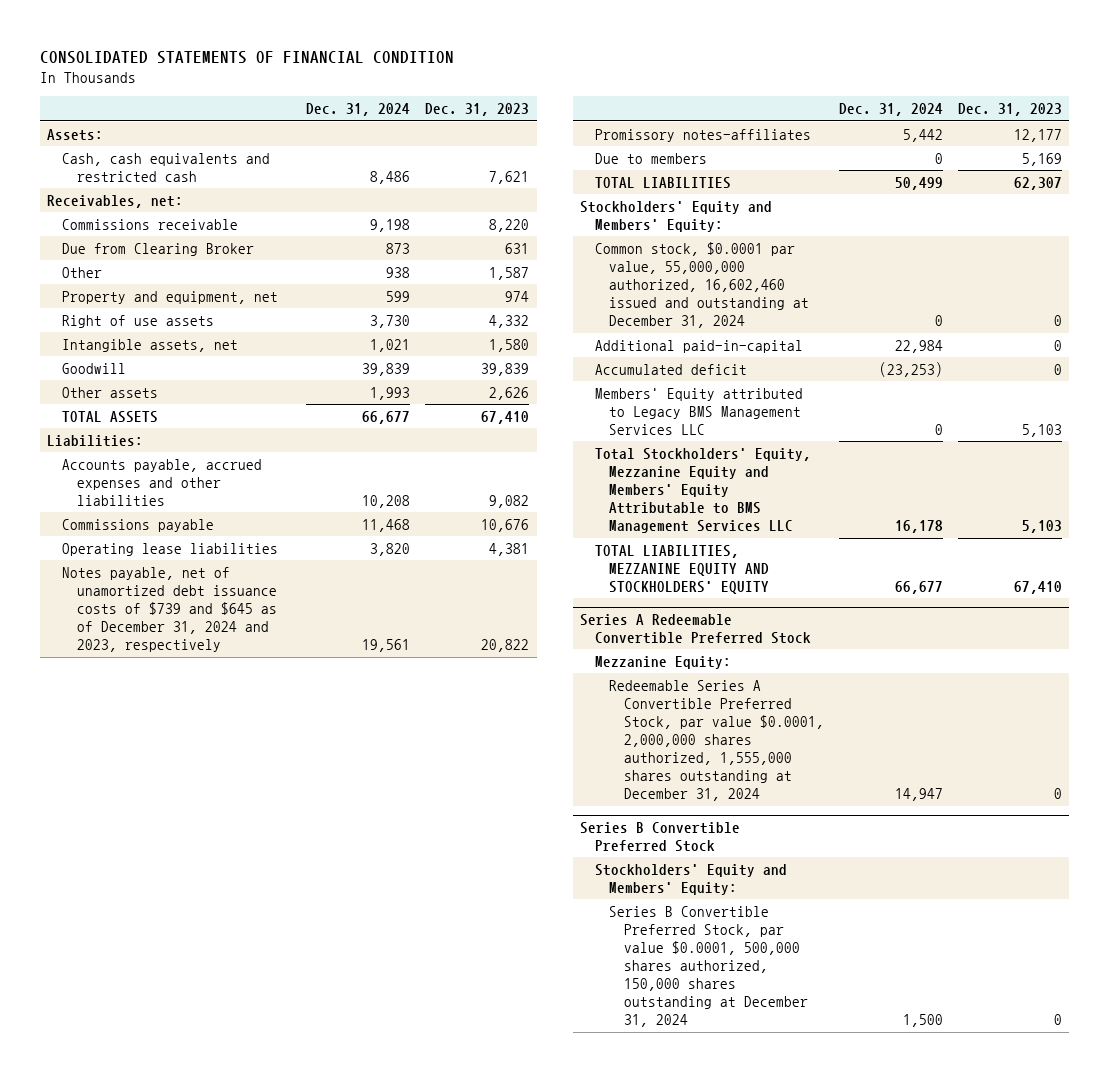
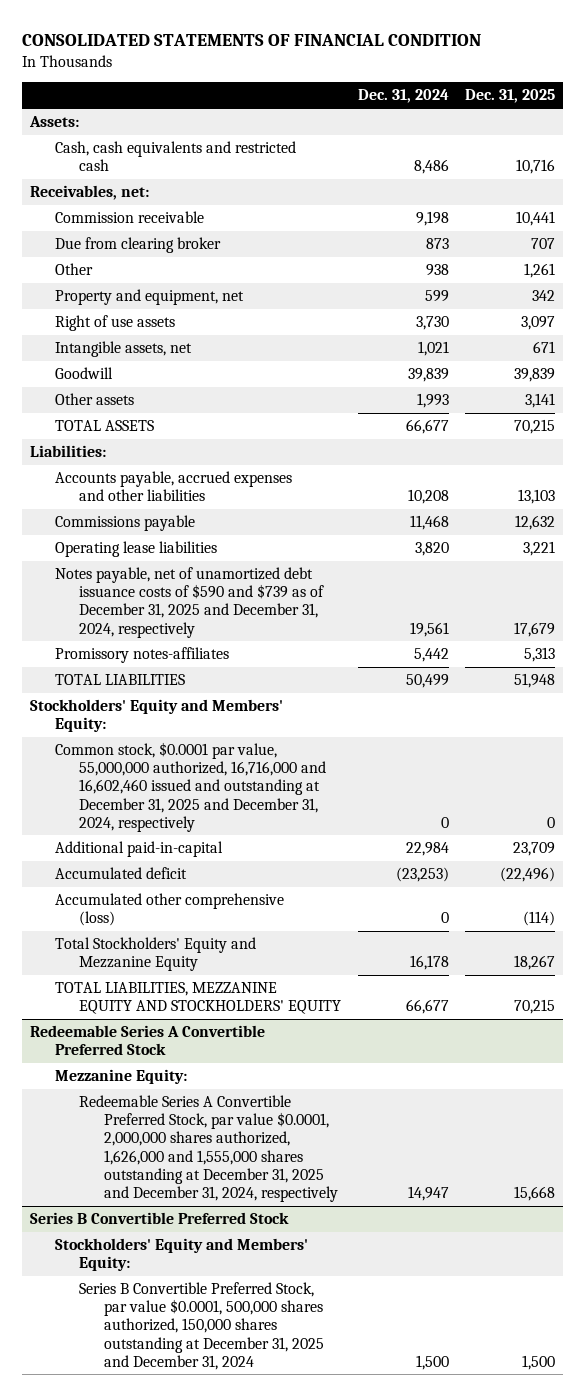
- | Dec. 31, 2024 | Dec. 31, 2023
+ | Dec. 31, 2024 | Dec. 31, 2025
- Commissions receivable | 9,198 | 8,220
- Due from Clearing Broker | 873 | 631
+ Commission receivable | 9,198 | 10,441
+ Due from clearing broker | 873 | 707
- Notes payable, net of unamortized debt issuance costs of $739 and $645 as of December 31, 2024 and 2023, respectively | 19,561 | 20,822
+ Notes payable, net of unamortized debt issuance costs of $590 and $739 as of December 31, 2025 and December 31, 2024, respectively | 19,561 | 17,679
- Due to members | 0 | 5,169
- Common stock, $0.0001 par value, 55,000,000 authorized, 16,602,460 issued and outstanding at December 31, 2024 | 0 | 0
+ Common stock, $0.0001 par value, 55,000,000 authorized, 16,716,000 and 16,602,460 issued and outstanding at December 31, 2025 and December 31, 2024, respectively | 0 | 0
- Members' Equity attributed to Legacy BMS Management Services LLC | 0 | 5,103
- Total Stockholders' Equity, Mezzanine Equity and Members' Equity Attributable to BMS Management Services LLC | 16,178 | 5,103
+ Accumulated other comprehensive (loss) | 0 | (114)
+ Total Stockholders' Equity and Mezzanine Equity | 16,178 | 18,267
- Series A Redeemable Convertible Preferred Stock
+ Redeemable Series A Convertible Preferred Stock
- Redeemable Series A Convertible Preferred Stock, par value $0.0001, 2,000,000 shares authorized, 1,555,000 shares outstanding at December 31, 2024 | 14,947 | 0
+ Redeemable Series A Convertible Preferred Stock, par value $0.0001, 2,000,000 shares authorized, 1,626,000 and 1,555,000 shares outstanding at December 31, 2025 and December 31, 2024, respectively | 14,947 | 15,668
@ Series B Convertible Preferred Stock
- Series B Convertible Preferred Stock, par value $0.0001, 500,000 shares authorized, 150,000 shares outstanding at December 31, 2024 | 1,500 | 0
+ Series B Convertible Preferred Stock, par value $0.0001, 500,000 shares authorized, 150,000 shares outstanding at December 31, 2025 and December 31, 2024 | 1,500 | 1,500

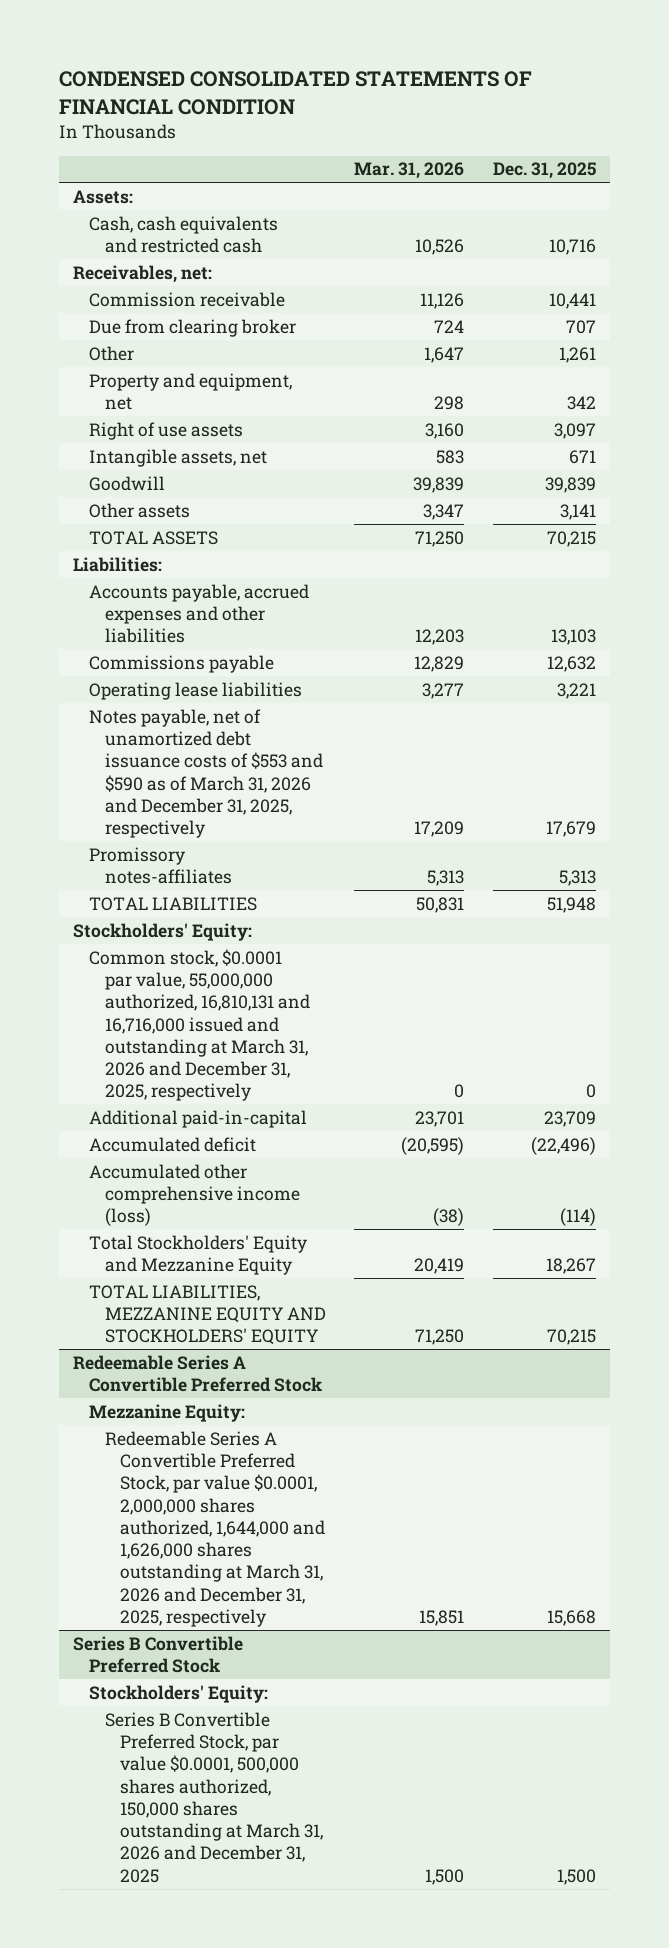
- CONSOLIDATED STATEMENTS OF FINANCIAL CONDITION
+ CONDENSED CONSOLIDATED STATEMENTS OF FINANCIAL CONDITION
- | Dec. 31, 2024 | Dec. 31, 2025
+ | Mar. 31, 2026 | Dec. 31, 2025
- Notes payable, net of unamortized debt issuance costs of $590 and $739 as of December 31, 2025 and December 31, 2024, respectively | 19,561 | 17,679
+ Notes payable, net of unamortized debt issuance costs of $553 and $590 as of March 31, 2026 and December 31, 2025, respectively | 17,209 | 17,679
- Stockholders' Equity and Members' Equity:
- Common stock, $0.0001 par value, 55,000,000 authorized, 16,716,000 and 16,602,460 issued and outstanding at December 31, 2025 and December 31, 2024, respectively | 0 | 0
+ Stockholders' Equity:
+ Common stock, $0.0001 par value, 55,000,000 authorized, 16,810,131 and 16,716,000 issued and outstanding at March 31, 2026 and December 31, 2025, respectively | 0 | 0
- Accumulated other comprehensive (loss) | 0 | (114)
+ Accumulated other comprehensive income (loss) | (38) | (114)
@ Redeemable Series A Convertible Preferred Stock
- Redeemable Series A Convertible Preferred Stock, par value $0.0001, 2,000,000 shares authorized, 1,626,000 and 1,555,000 shares outstanding at December 31, 2025 and December 31, 2024, respectively | 14,947 | 15,668
+ Redeemable Series A Convertible Preferred Stock, par value $0.0001, 2,000,000 shares authorized, 1,644,000 and 1,626,000 shares outstanding at March 31, 2026 and December 31, 2025, respectively | 15,851 | 15,668
@ Series B Convertible Preferred Stock
- Stockholders' Equity and Members' Equity:
- Series B Convertible Preferred Stock, par value $0.0001, 500,000 shares authorized, 150,000 shares outstanding at December 31, 2025 and December 31, 2024 | 1,500 | 1,500
+ Stockholders' Equity:
+ Series B Convertible Preferred Stock, par value $0.0001, 500,000 shares authorized, 150,000 shares outstanding at March 31, 2026 and December 31, 2025 | 1,500 | 1,500

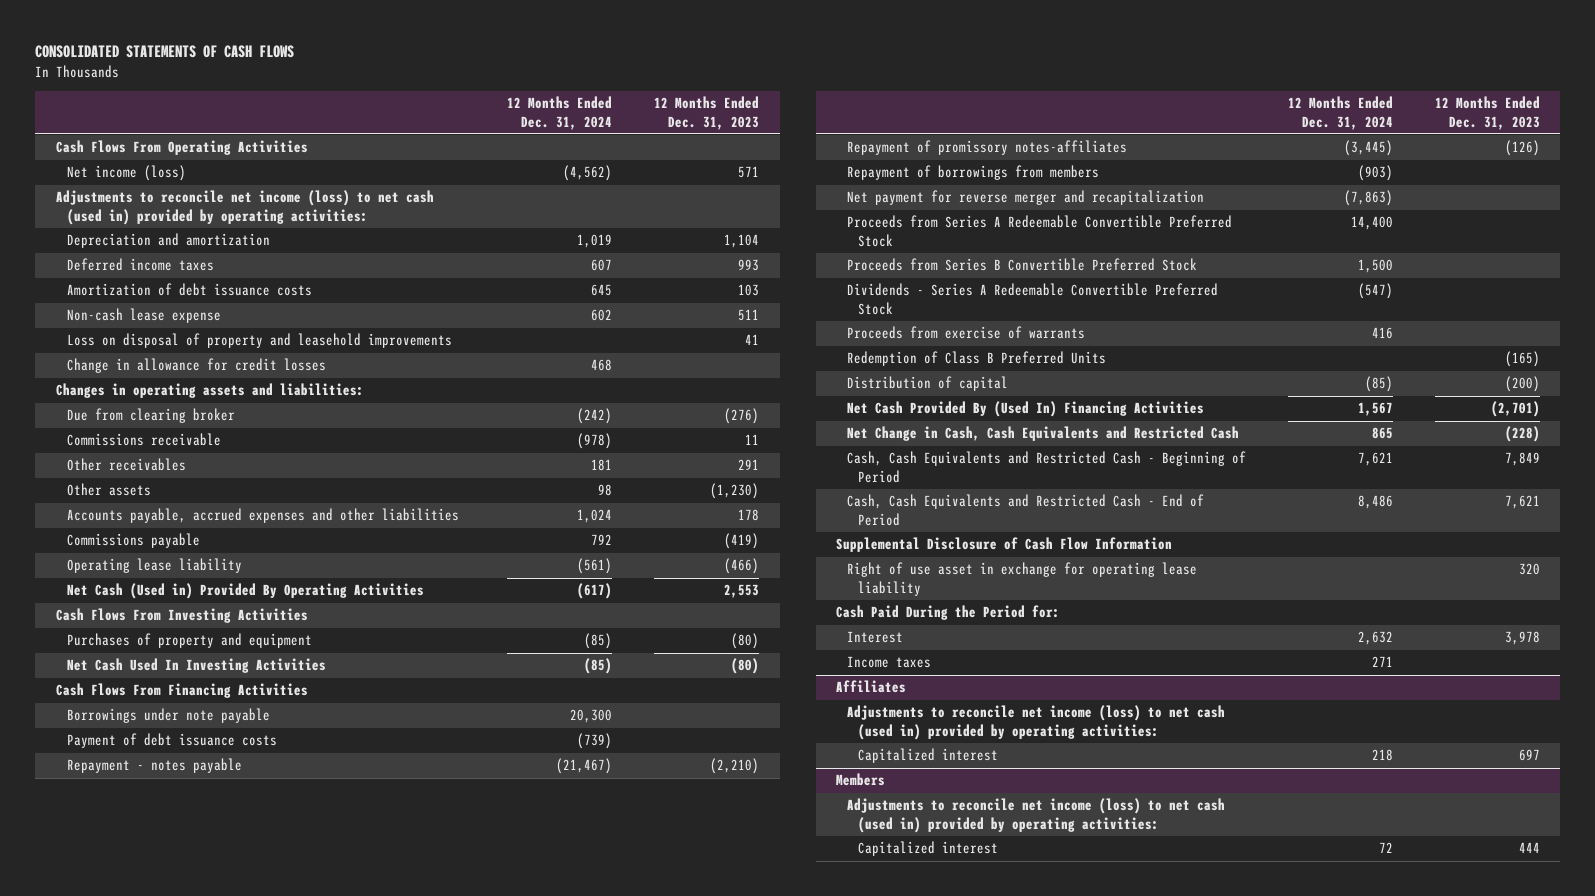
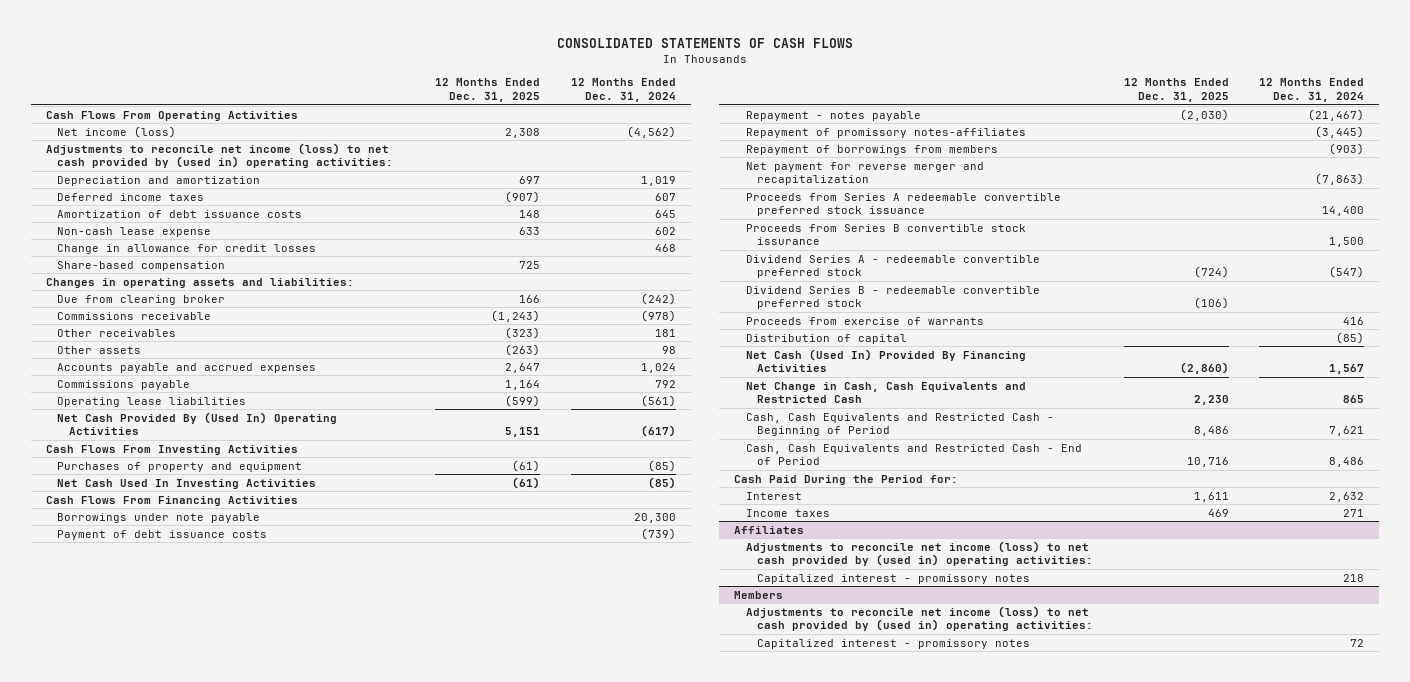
- | 12 Months Ended Dec. 31, 2024 | 12 Months Ended Dec. 31, 2023
+ | 12 Months Ended Dec. 31, 2025 | 12 Months Ended Dec. 31, 2024
- Adjustments to reconcile net income (loss) to net cash (used in) provided by operating activities:
+ Adjustments to reconcile net income (loss) to net cash provided by (used in) operating activities:
- Loss on disposal of property and leasehold improvements | | 41
+ Share-based compensation | 725 |
- Accounts payable, accrued expenses and other liabilities | 1,024 | 178
+ Accounts payable and accrued expenses | 2,647 | 1,024
- Operating lease liability | (561) | (466)
- Net Cash (Used in) Provided By Operating Activities | (617) | 2,553
+ Operating lease liabilities | (599) | (561)
+ Net Cash Provided By (Used In) Operating Activities | 5,151 | (617)
- Proceeds from Series A Redeemable Convertible Preferred Stock | 14,400 |
- Proceeds from Series B Convertible Preferred Stock | 1,500 |
- Dividends - Series A Redeemable Convertible Preferred Stock | (547) |
+ Proceeds from Series A redeemable convertible preferred stock issuance | | 14,400
+ Proceeds from Series B convertible stock issurance | | 1,500
+ Dividend Series A - redeemable convertible preferred stock | (724) | (547)
+ Dividend Series B - redeemable convertible preferred stock | (106) |
- Redemption of Class B Preferred Units | | (165)
- Net Cash Provided By (Used In) Financing Activities | 1,567 | (2,701)
+ Net Cash (Used In) Provided By Financing Activities | (2,860) | 1,567
- Supplemental Disclosure of Cash Flow Information
- Right of use asset in exchange for operating lease liability | | 320
@ Affiliates
- Adjustments to reconcile net income (loss) to net cash (used in) provided by operating activities:
- Capitalized interest | 218 | 697
+ Adjustments to reconcile net income (loss) to net cash provided by (used in) operating activities:
+ Capitalized interest - promissory notes | | 218
@ Members
- Adjustments to reconcile net income (loss) to net cash (used in) provided by operating activities:
- Capitalized interest | 72 | 444
+ Adjustments to reconcile net income (loss) to net cash provided by (used in) operating activities:
+ Capitalized interest - promissory notes | | 72

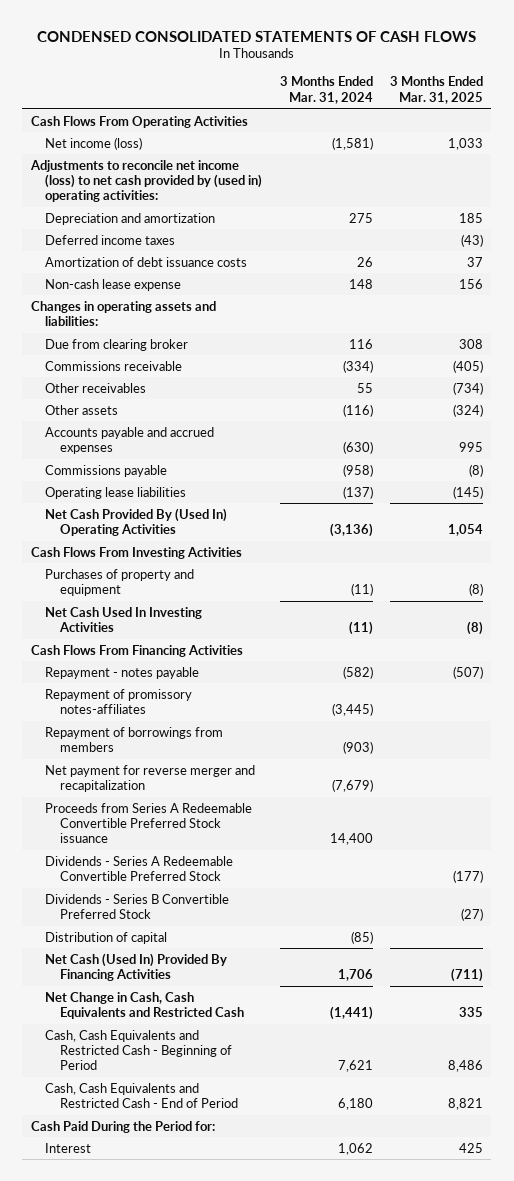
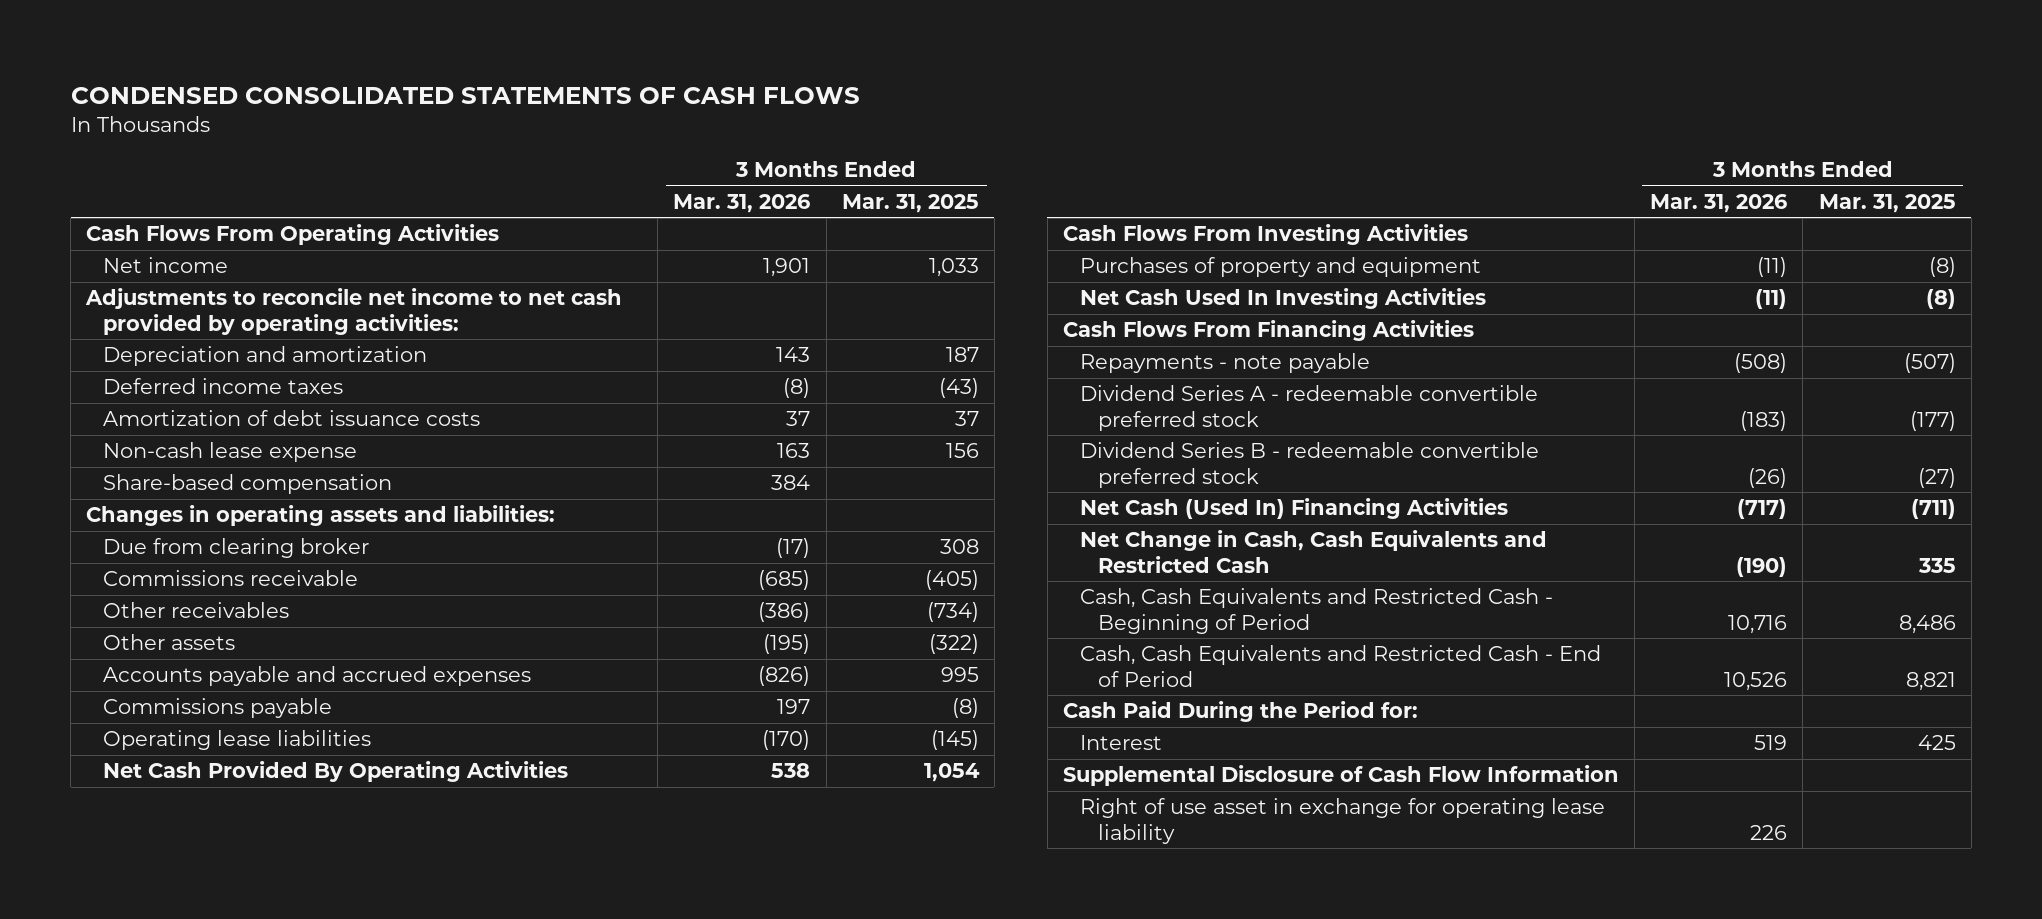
- | 3 Months Ended Mar. 31, 2024 | 3 Months Ended Mar. 31, 2025
+ | 3 Months Ended Mar. 31, 2026 | 3 Months Ended Mar. 31, 2025
- Net income (loss) | (1,581) | 1,033
- Adjustments to reconcile net income (loss) to net cash provided by (used in) operating activities:
- Depreciation and amortization | 275 | 185
+ Net income | 1,901 | 1,033
+ Adjustments to reconcile net income to net cash provided by operating activities:
+ Depreciation and amortization | 143 | 187
+ Share-based compensation | 384 |
- Other assets | (116) | (324)
+ Other assets | (195) | (322)
- Net Cash Provided By (Used In) Operating Activities | (3,136) | 1,054
+ Net Cash Provided By Operating Activities | 538 | 1,054
- Repayment - notes payable | (582) | (507)
- Repayment of promissory notes-affiliates | (3,445) |
- Repayment of borrowings from members | (903) |
- Net payment for reverse merger and recapitalization | (7,679) |
- Proceeds from Series A Redeemable Convertible Preferred Stock issuance | 14,400 |
- Dividends - Series A Redeemable Convertible Preferred Stock | | (177)
- Dividends - Series B Convertible Preferred Stock | | (27)
- Distribution of capital | (85) |
- Net Cash (Used In) Provided By Financing Activities | 1,706 | (711)
+ Repayments - note payable | (508) | (507)
+ Dividend Series A - redeemable convertible preferred stock | (183) | (177)
+ Dividend Series B - redeemable convertible preferred stock | (26) | (27)
+ Net Cash (Used In) Financing Activities | (717) | (711)
+ Supplemental Disclosure of Cash Flow Information
+ Right of use asset in exchange for operating lease liability | 226 |

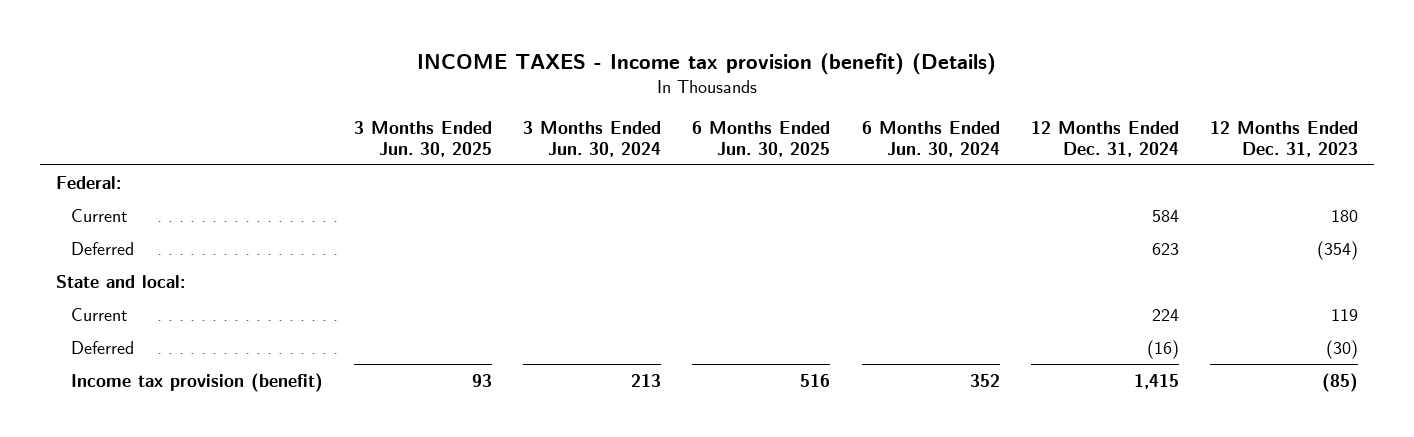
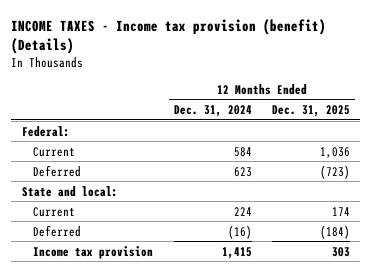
- | 3 Months Ended Jun. 30, 2025 | 3 Months Ended Jun. 30, 2024 | 6 Months Ended Jun. 30, 2025 | 6 Months Ended Jun. 30, 2024 | 12 Months Ended Dec. 31, 2024 | 12 Months Ended Dec. 31, 2023
+ | 12 Months Ended Dec. 31, 2024 | 12 Months Ended Dec. 31, 2025
- Income tax provision (benefit) | 93 | 213 | 516 | 352 | 1,415 | (85)
+ Income tax provision | 1,415 | 303

